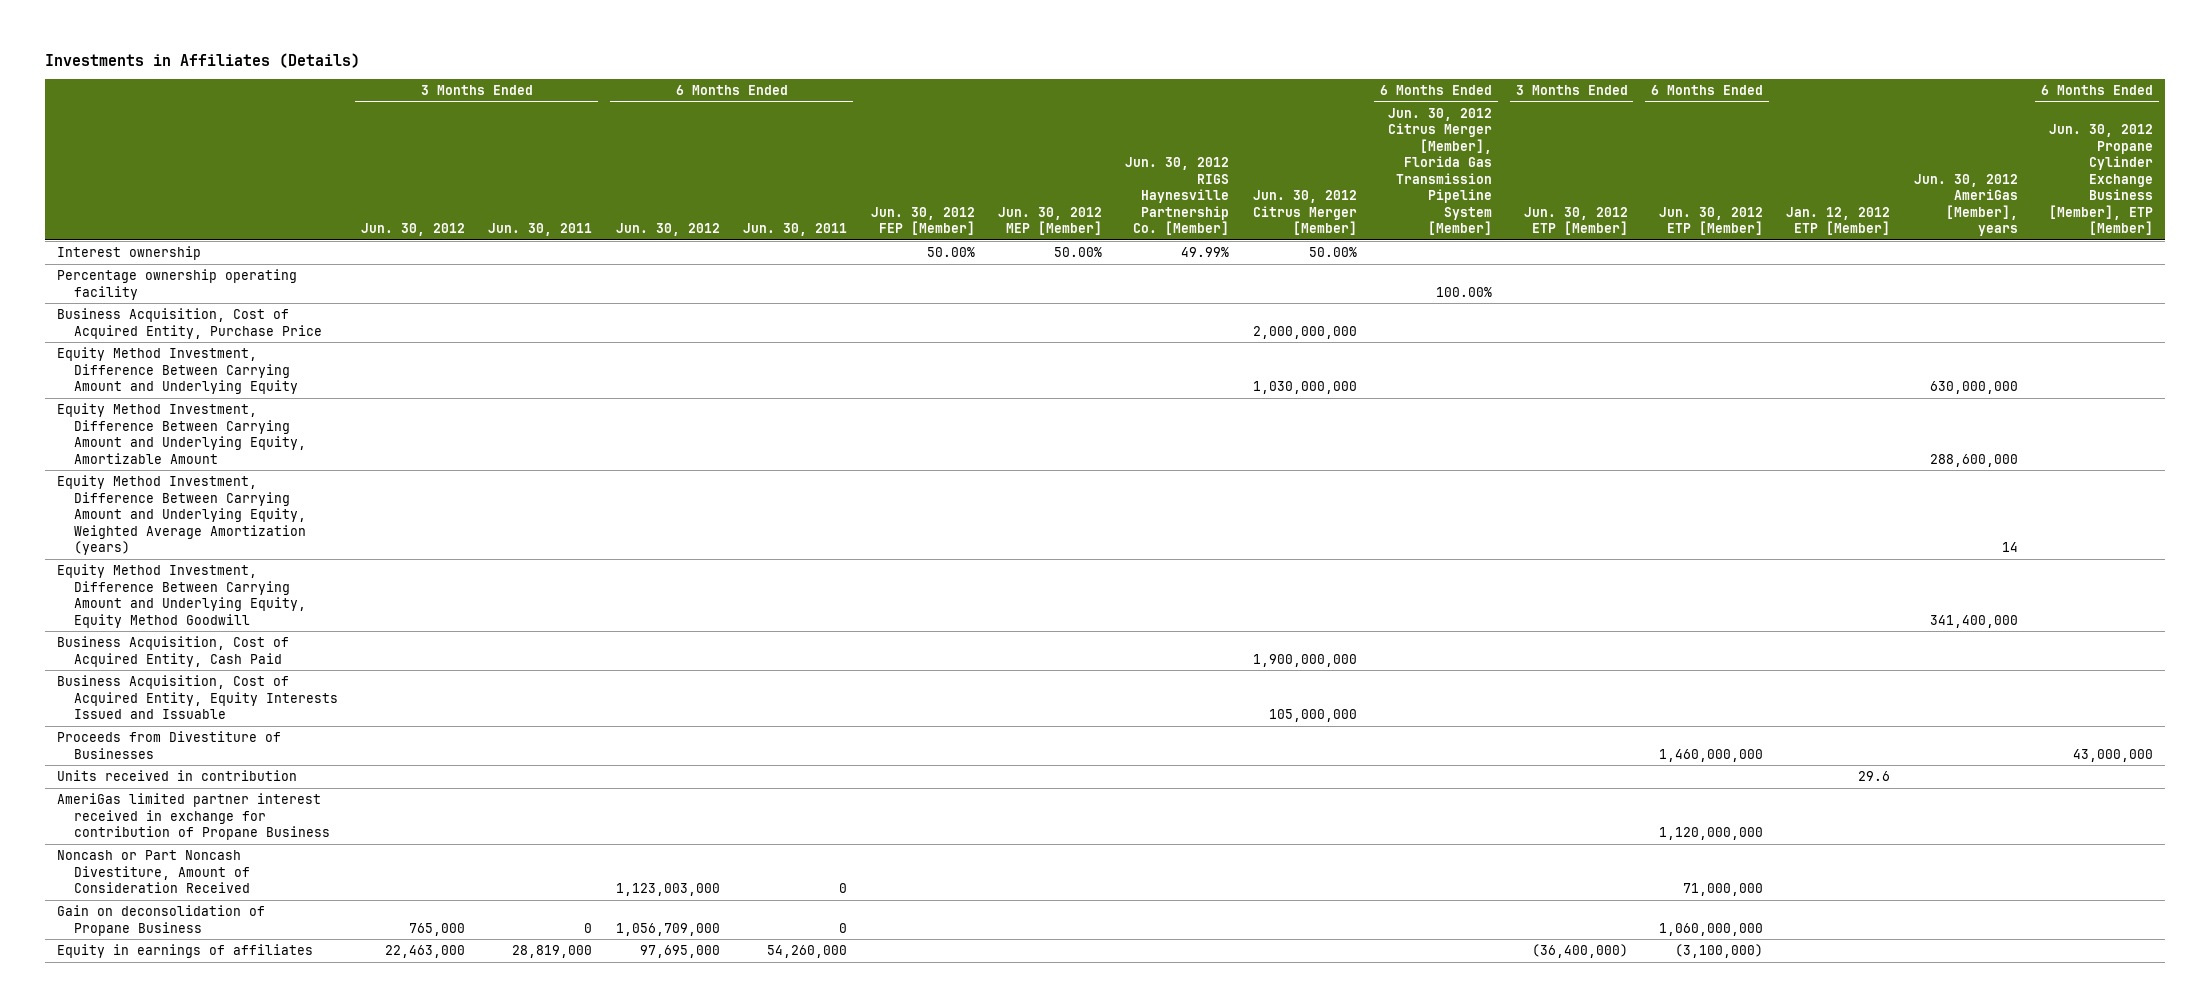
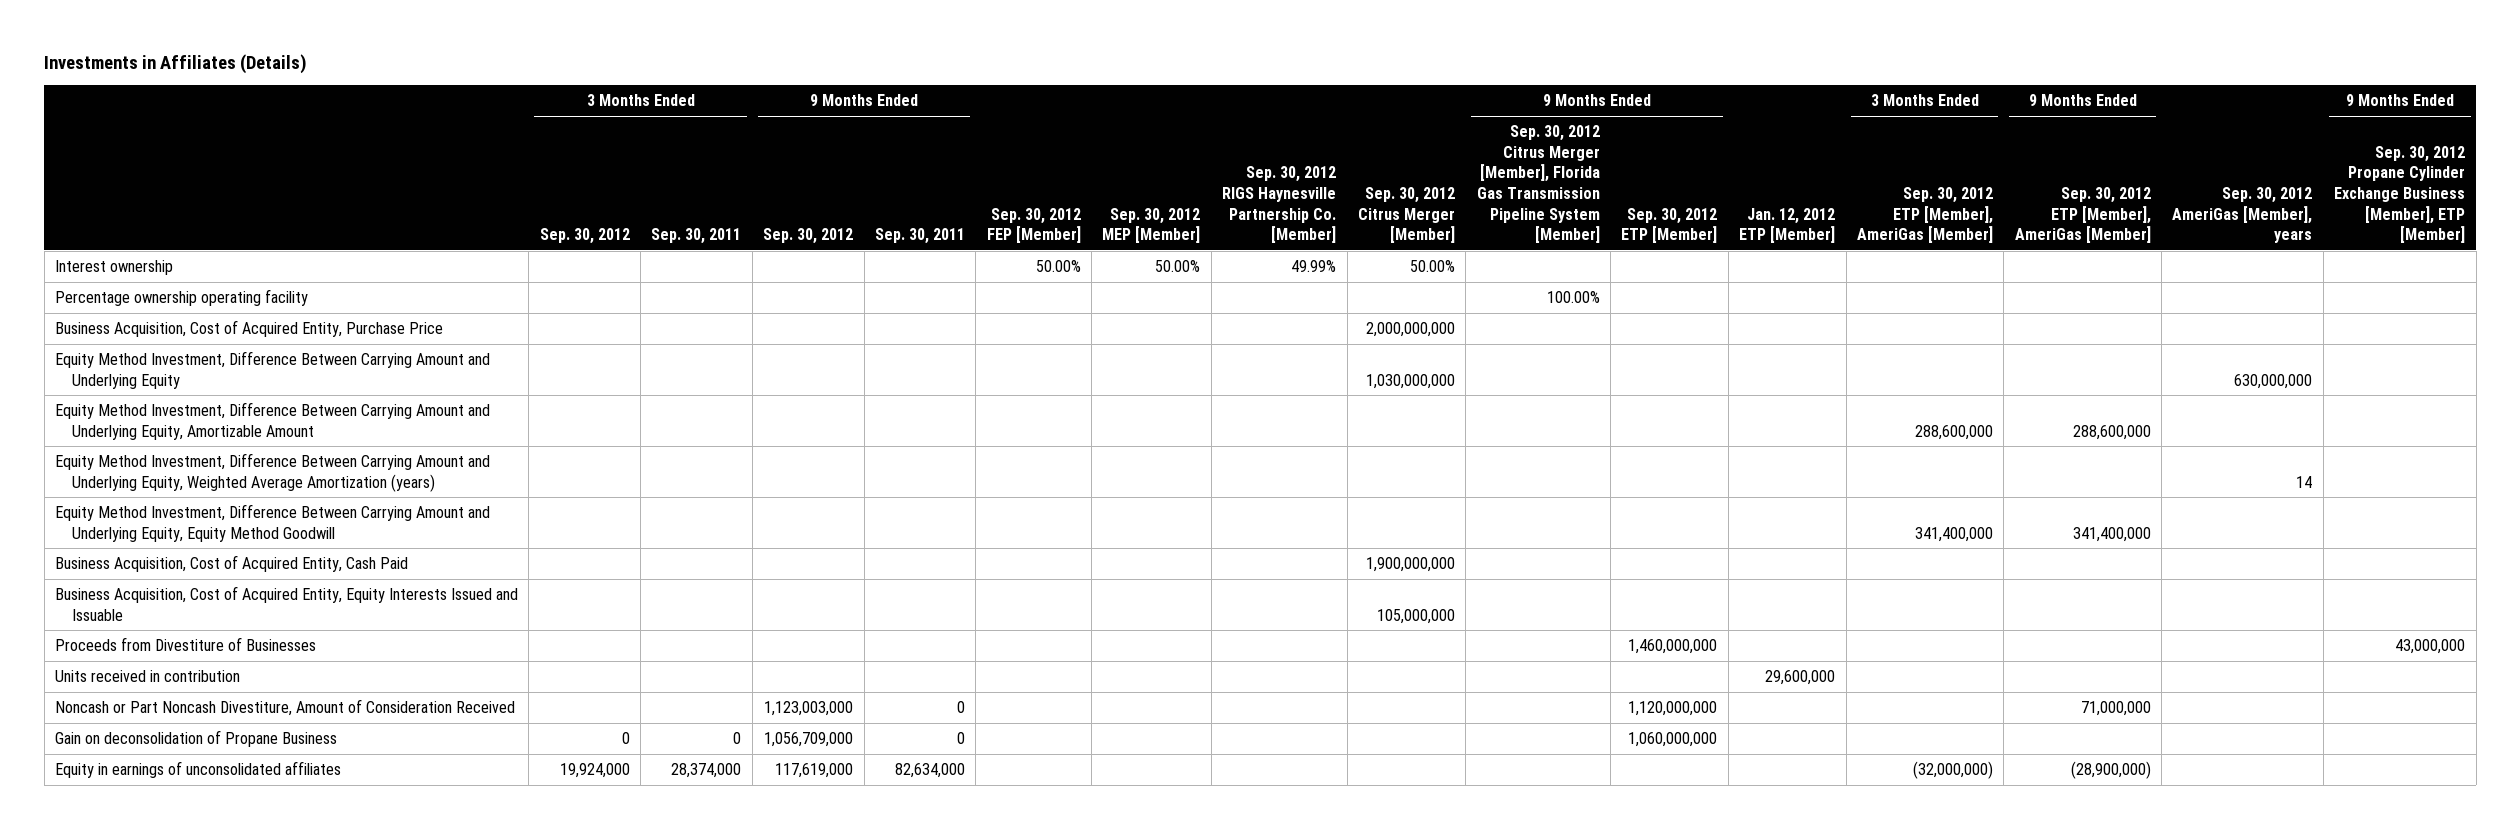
- | 3 Months Ended Jun. 30, 2012 | 3 Months Ended Jun. 30, 2011 | 6 Months Ended Jun. 30, 2012 | 6 Months Ended Jun. 30, 2011 | Jun. 30, 2012 FEP [Member] | Jun. 30, 2012 MEP [Member] | Jun. 30, 2012 RIGS Haynesville Partnership Co. [Member] | Jun. 30, 2012 Citrus Merger [Member] | 6 Months Ended Jun. 30, 2012 Citrus Merger [Member], Florida Gas Transmission Pipeline System [Member] | 3 Months Ended Jun. 30, 2012 ETP [Member] | 6 Months Ended Jun. 30, 2012 ETP [Member] | Jan. 12, 2012 ETP [Member] | Jun. 30, 2012 AmeriGas [Member], years | 6 Months Ended Jun. 30, 2012 Propane Cylinder Exchange Business [Member], ETP [Member]
+ | 3 Months Ended Sep. 30, 2012 | 3 Months Ended Sep. 30, 2011 | 9 Months Ended Sep. 30, 2012 | 9 Months Ended Sep. 30, 2011 | Sep. 30, 2012 FEP [Member] | Sep. 30, 2012 MEP [Member] | Sep. 30, 2012 RIGS Haynesville Partnership Co. [Member] | Sep. 30, 2012 Citrus Merger [Member] | 9 Months Ended Sep. 30, 2012 Citrus Merger [Member], Florida Gas Transmission Pipeline System [Member] | 9 Months Ended Sep. 30, 2012 ETP [Member] | Jan. 12, 2012 ETP [Member] | 3 Months Ended Sep. 30, 2012 ETP [Member], AmeriGas [Member] | 9 Months Ended Sep. 30, 2012 ETP [Member], AmeriGas [Member] | Sep. 30, 2012 AmeriGas [Member], years | 9 Months Ended Sep. 30, 2012 Propane Cylinder Exchange Business [Member], ETP [Member]
- Units received in contribution | | | | | | | | | | | | 29.6 | |
- AmeriGas limited partner interest received in exchange for contribution of Propane Business | | | | | | | | | | | 1,120,000,000 | | |
+ Units received in contribution | | | | | | | | | | | 29,600,000 | | | |
- Equity in earnings of affiliates | 22,463,000 | 28,819,000 | 97,695,000 | 54,260,000 | | | | | | (36,400,000) | (3,100,000) | | |
+ Equity in earnings of unconsolidated affiliates | 19,924,000 | 28,374,000 | 117,619,000 | 82,634,000 | | | | | | | | (32,000,000) | (28,900,000) | |

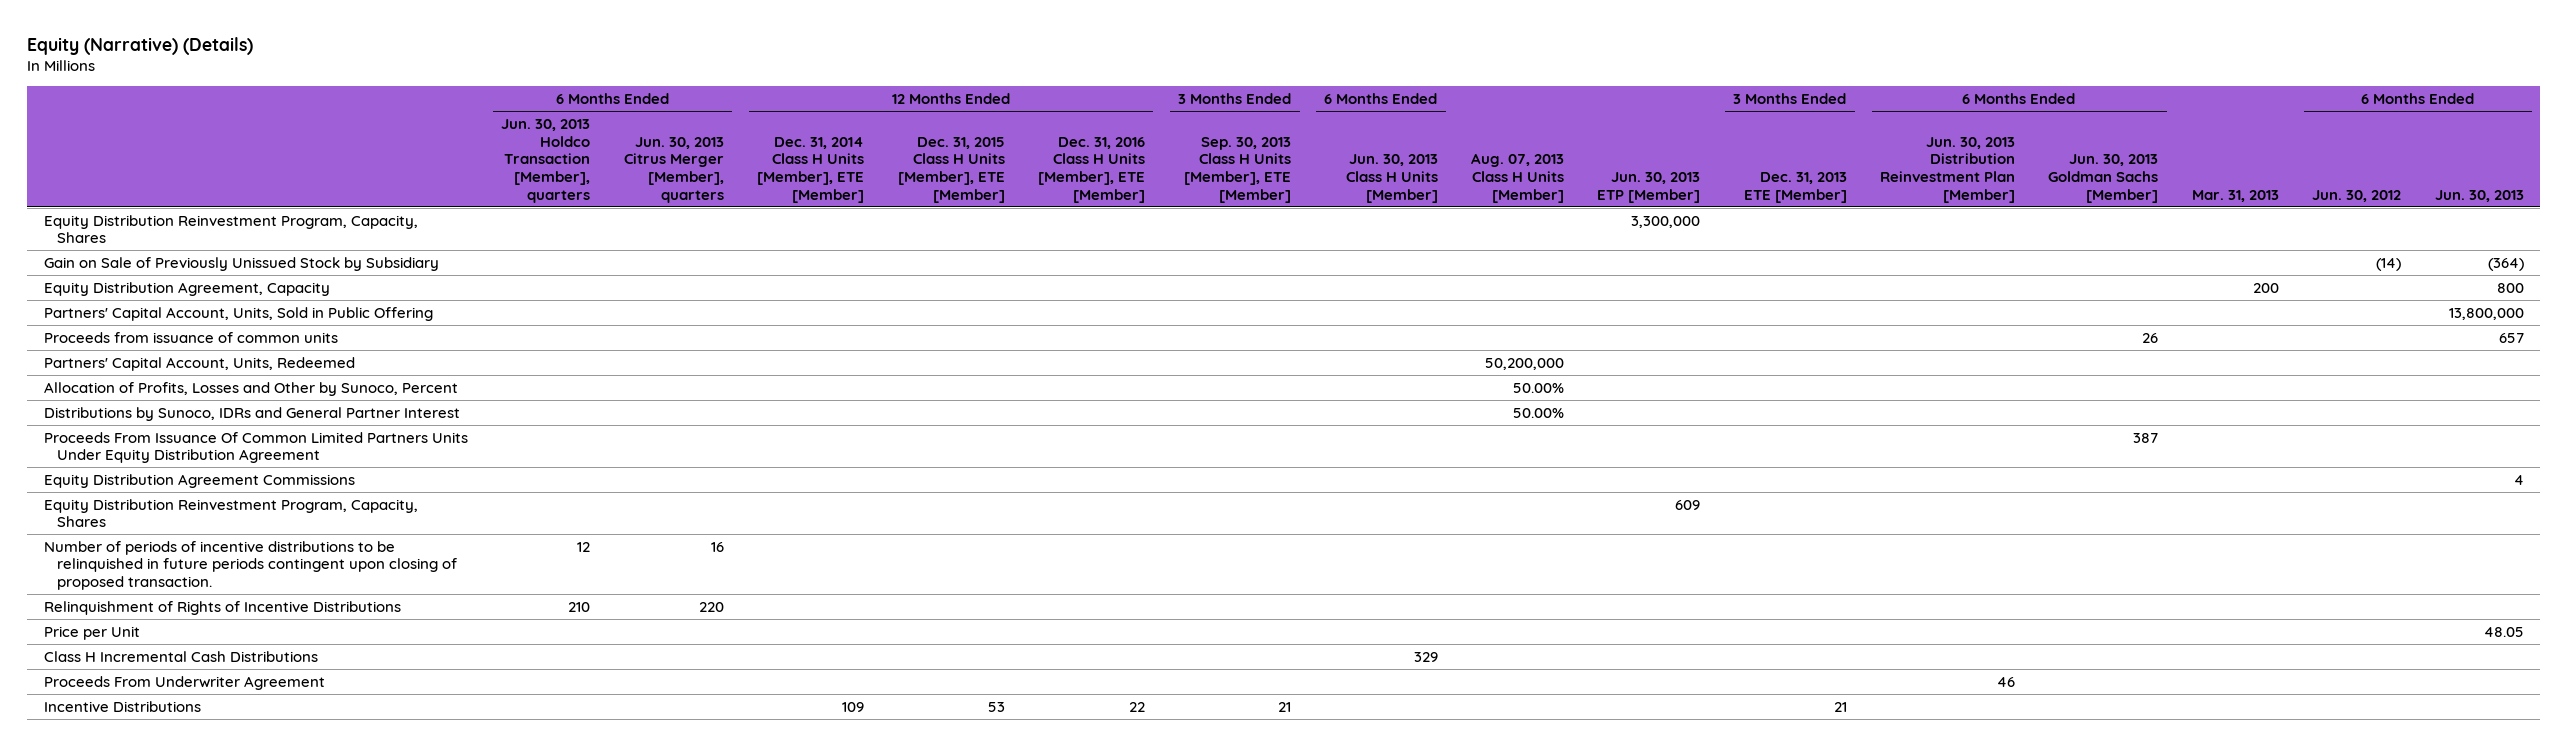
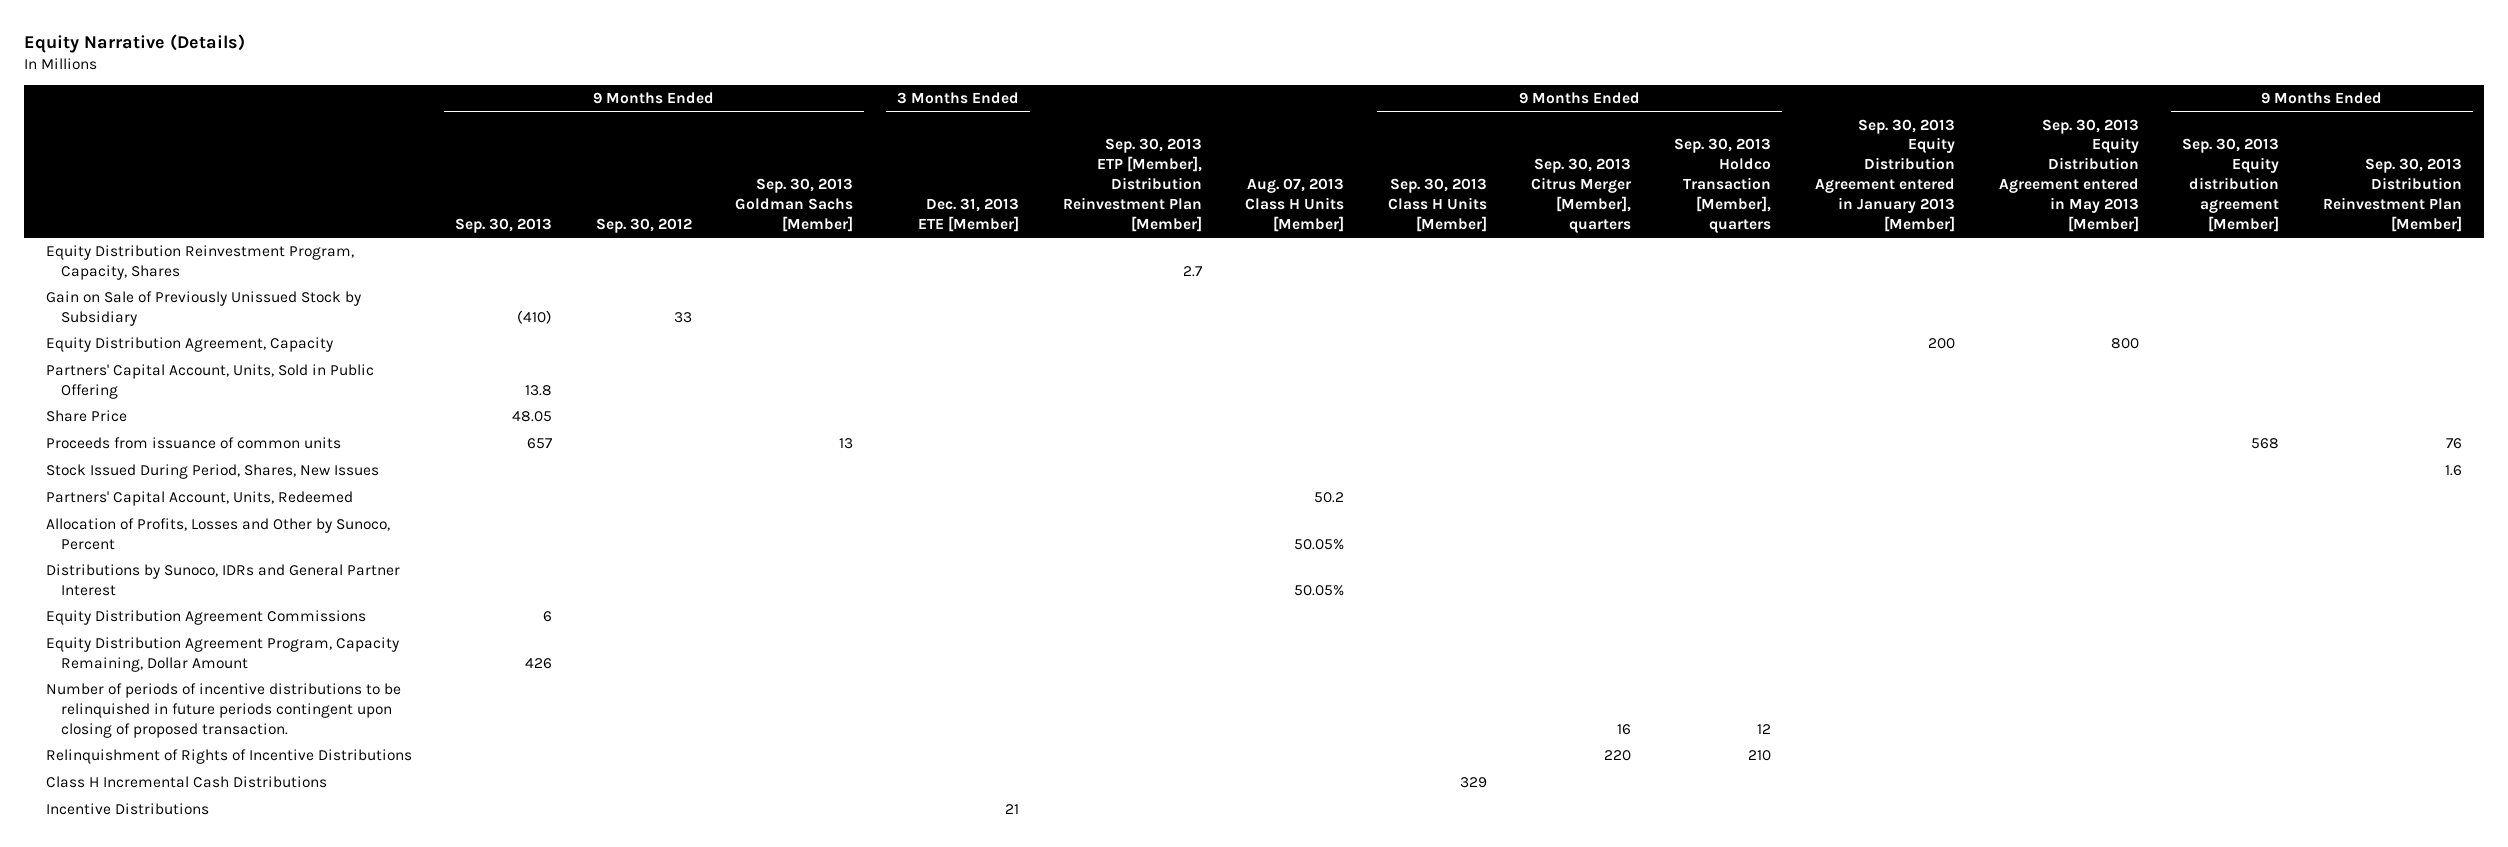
- Equity (Narrative) (Details)
+ Equity Narrative (Details)
- | 6 Months Ended Jun. 30, 2013 Holdco Transaction [Member], quarters | 6 Months Ended Jun. 30, 2013 Citrus Merger [Member], quarters | 12 Months Ended Dec. 31, 2014 Class H Units [Member], ETE [Member] | 12 Months Ended Dec. 31, 2015 Class H Units [Member], ETE [Member] | 12 Months Ended Dec. 31, 2016 Class H Units [Member], ETE [Member] | 3 Months Ended Sep. 30, 2013 Class H Units [Member], ETE [Member] | 6 Months Ended Jun. 30, 2013 Class H Units [Member] | Aug. 07, 2013 Class H Units [Member] | Jun. 30, 2013 ETP [Member] | 3 Months Ended Dec. 31, 2013 ETE [Member] | 6 Months Ended Jun. 30, 2013 Distribution Reinvestment Plan [Member] | 6 Months Ended Jun. 30, 2013 Goldman Sachs [Member] | Mar. 31, 2013 | 6 Months Ended Jun. 30, 2012 | 6 Months Ended Jun. 30, 2013
+ | 9 Months Ended Sep. 30, 2013 | 9 Months Ended Sep. 30, 2012 | 9 Months Ended Sep. 30, 2013 Goldman Sachs [Member] | 3 Months Ended Dec. 31, 2013 ETE [Member] | Sep. 30, 2013 ETP [Member], Distribution Reinvestment Plan [Member] | Aug. 07, 2013 Class H Units [Member] | 9 Months Ended Sep. 30, 2013 Class H Units [Member] | 9 Months Ended Sep. 30, 2013 Citrus Merger [Member], quarters | 9 Months Ended Sep. 30, 2013 Holdco Transaction [Member], quarters | Sep. 30, 2013 Equity Distribution Agreement entered in January 2013 [Member] | Sep. 30, 2013 Equity Distribution Agreement entered in May 2013 [Member] | 9 Months Ended Sep. 30, 2013 Equity distribution agreement [Member] | 9 Months Ended Sep. 30, 2013 Distribution Reinvestment Plan [Member]
+ Share Price | 48.05 | | | | | | | | | | | |
- Partners' Capital Account, Units, Redeemed | | | | | | | | 50,200,000 | | | | | | |
- Allocation of Profits, Losses and Other by Sunoco, Percent | | | | | | | | 50.00% | | | | | | |
- Distributions by Sunoco, IDRs and General Partner Interest | | | | | | | | 50.00% | | | | | | |
- Proceeds From Issuance Of Common Limited Partners Units Under Equity Distribution Agreement | | | | | | | | | | | | 387 | | |
+ Stock Issued During Period, Shares, New Issues | | | | | | | | | | | | | 1.6
+ Partners' Capital Account, Units, Redeemed | | | | | | 50.2 | | | | | | |
+ Allocation of Profits, Losses and Other by Sunoco, Percent | | | | | | 50.05% | | | | | | |
+ Distributions by Sunoco, IDRs and General Partner Interest | | | | | | 50.05% | | | | | | |
- Equity Distribution Reinvestment Program, Capacity, Shares | | | | | | | | | 609 | | | | | |
+ Equity Distribution Agreement Program, Capacity Remaining, Dollar Amount | 426 | | | | | | | | | | | |
- Price per Unit | | | | | | | | | | | | | | | 48.05
- Proceeds From Underwriter Agreement | | | | | | | | | | | 46 | | | |

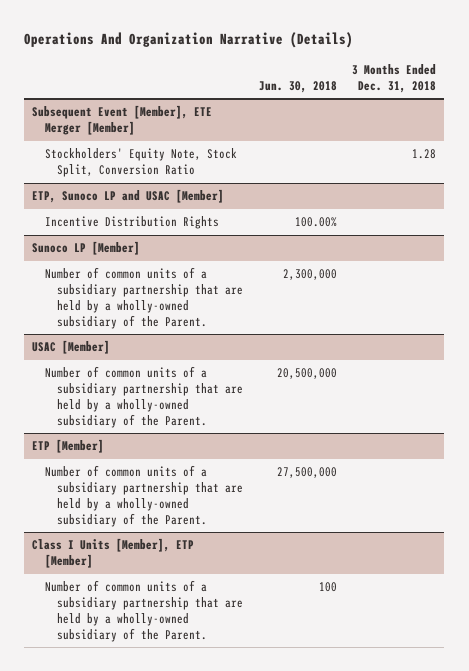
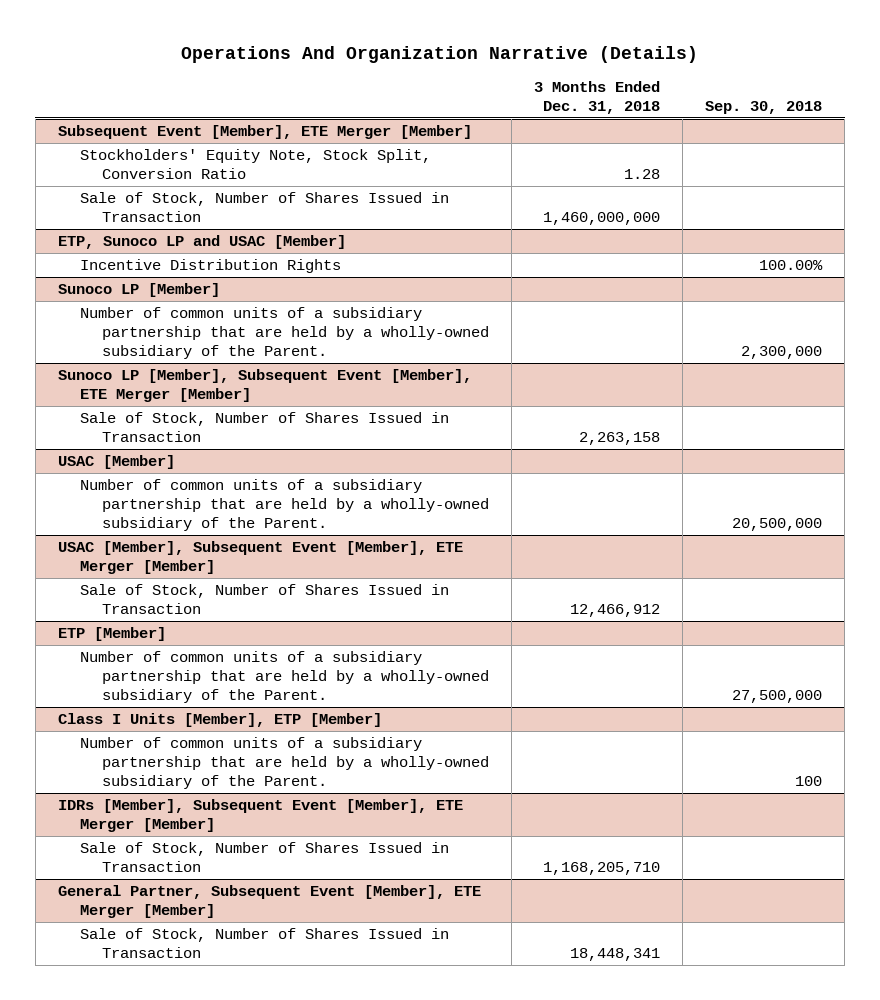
- | Jun. 30, 2018 | 3 Months Ended Dec. 31, 2018
+ | 3 Months Ended Dec. 31, 2018 | Sep. 30, 2018
@ Subsequent Event [Member], ETE Merger [Member]
+ Sale of Stock, Number of Shares Issued in Transaction | 1,460,000,000 |
+ Sunoco LP [Member], Subsequent Event [Member], ETE Merger [Member]
+ Sale of Stock, Number of Shares Issued in Transaction | 2,263,158 |
+ USAC [Member], Subsequent Event [Member], ETE Merger [Member]
+ Sale of Stock, Number of Shares Issued in Transaction | 12,466,912 |
+ IDRs [Member], Subsequent Event [Member], ETE Merger [Member]
+ Sale of Stock, Number of Shares Issued in Transaction | 1,168,205,710 |
+ General Partner, Subsequent Event [Member], ETE Merger [Member]
+ Sale of Stock, Number of Shares Issued in Transaction | 18,448,341 |

